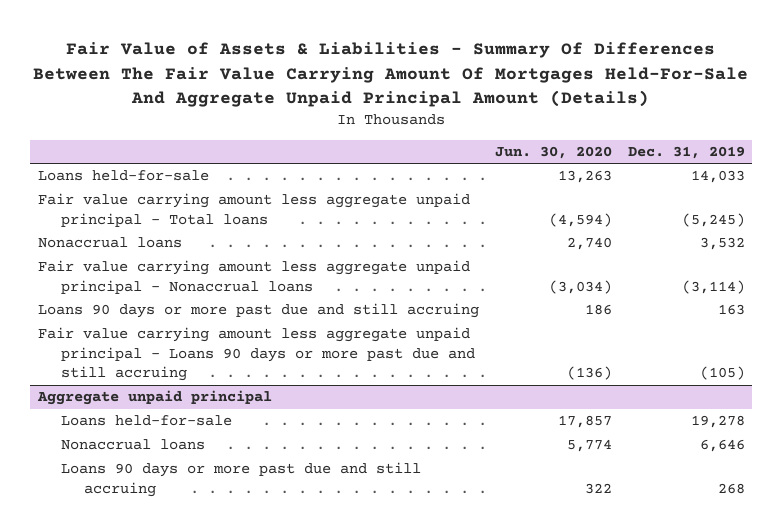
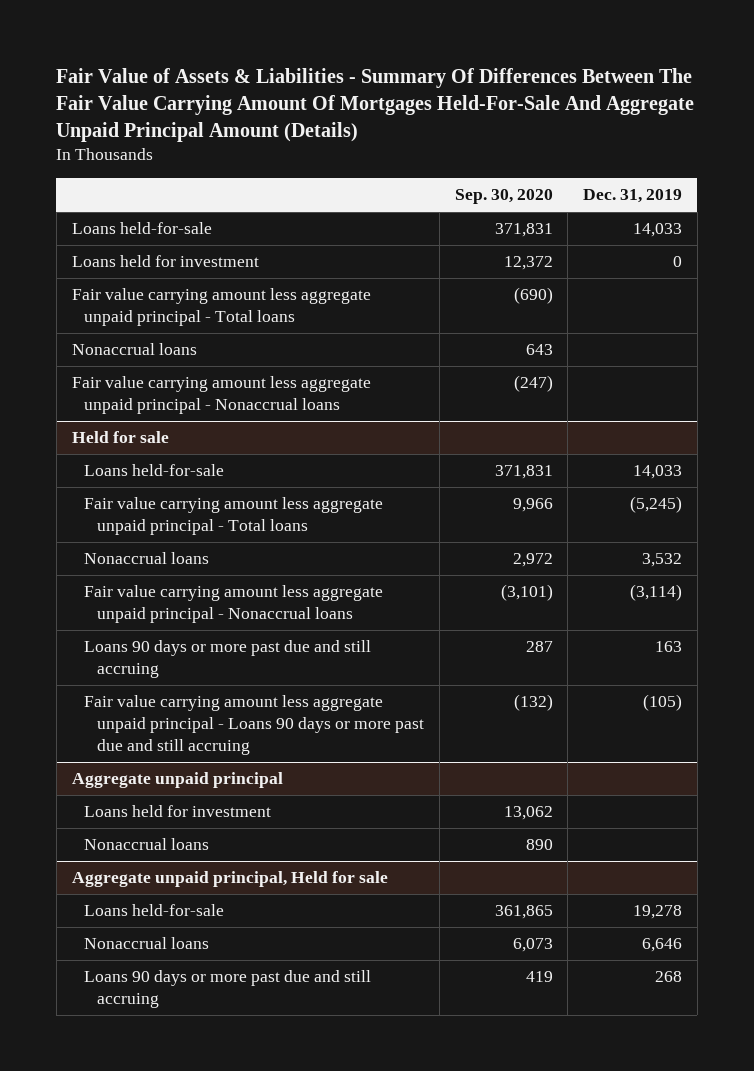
- | Jun. 30, 2020 | Dec. 31, 2019
+ | Sep. 30, 2020 | Dec. 31, 2019
+ Loans held for investment | 12,372 | 0
+ Fair value carrying amount less aggregate unpaid principal - Total loans | (690) |
+ Nonaccrual loans | 643 |
+ Fair value carrying amount less aggregate unpaid principal - Nonaccrual loans | (247) |
+ Held for sale
+ Loans held-for-sale | 371,831 | 14,033
@ Aggregate unpaid principal
+ Loans held for investment | 13,062 |
+ Nonaccrual loans | 890 |
+ Aggregate unpaid principal, Held for sale

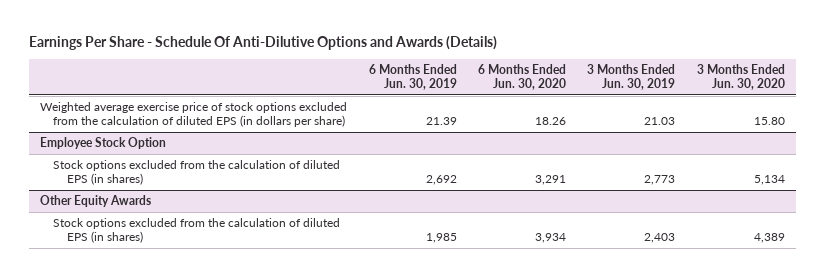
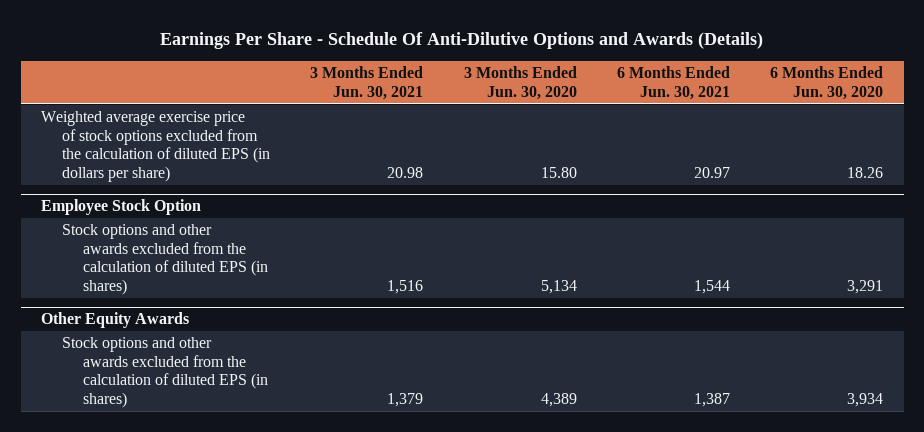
- | 6 Months Ended Jun. 30, 2019 | 6 Months Ended Jun. 30, 2020 | 3 Months Ended Jun. 30, 2019 | 3 Months Ended Jun. 30, 2020
+ | 3 Months Ended Jun. 30, 2021 | 3 Months Ended Jun. 30, 2020 | 6 Months Ended Jun. 30, 2021 | 6 Months Ended Jun. 30, 2020
@ Employee Stock Option
- Stock options excluded from the calculation of diluted EPS (in shares) | 2,692 | 3,291 | 2,773 | 5,134
+ Stock options and other awards excluded from the calculation of diluted EPS (in shares) | 1,516 | 5,134 | 1,544 | 3,291
@ Other Equity Awards
- Stock options excluded from the calculation of diluted EPS (in shares) | 1,985 | 3,934 | 2,403 | 4,389
+ Stock options and other awards excluded from the calculation of diluted EPS (in shares) | 1,379 | 4,389 | 1,387 | 3,934

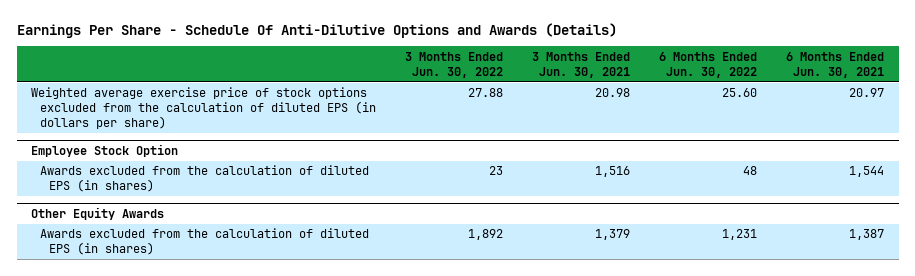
- | 3 Months Ended Jun. 30, 2021 | 3 Months Ended Jun. 30, 2020 | 6 Months Ended Jun. 30, 2021 | 6 Months Ended Jun. 30, 2020
+ | 3 Months Ended Jun. 30, 2022 | 3 Months Ended Jun. 30, 2021 | 6 Months Ended Jun. 30, 2022 | 6 Months Ended Jun. 30, 2021
@ Employee Stock Option
- Stock options and other awards excluded from the calculation of diluted EPS (in shares) | 1,516 | 5,134 | 1,544 | 3,291
+ Awards excluded from the calculation of diluted EPS (in shares) | 23 | 1,516 | 48 | 1,544
@ Other Equity Awards
- Stock options and other awards excluded from the calculation of diluted EPS (in shares) | 1,379 | 4,389 | 1,387 | 3,934
+ Awards excluded from the calculation of diluted EPS (in shares) | 1,892 | 1,379 | 1,231 | 1,387

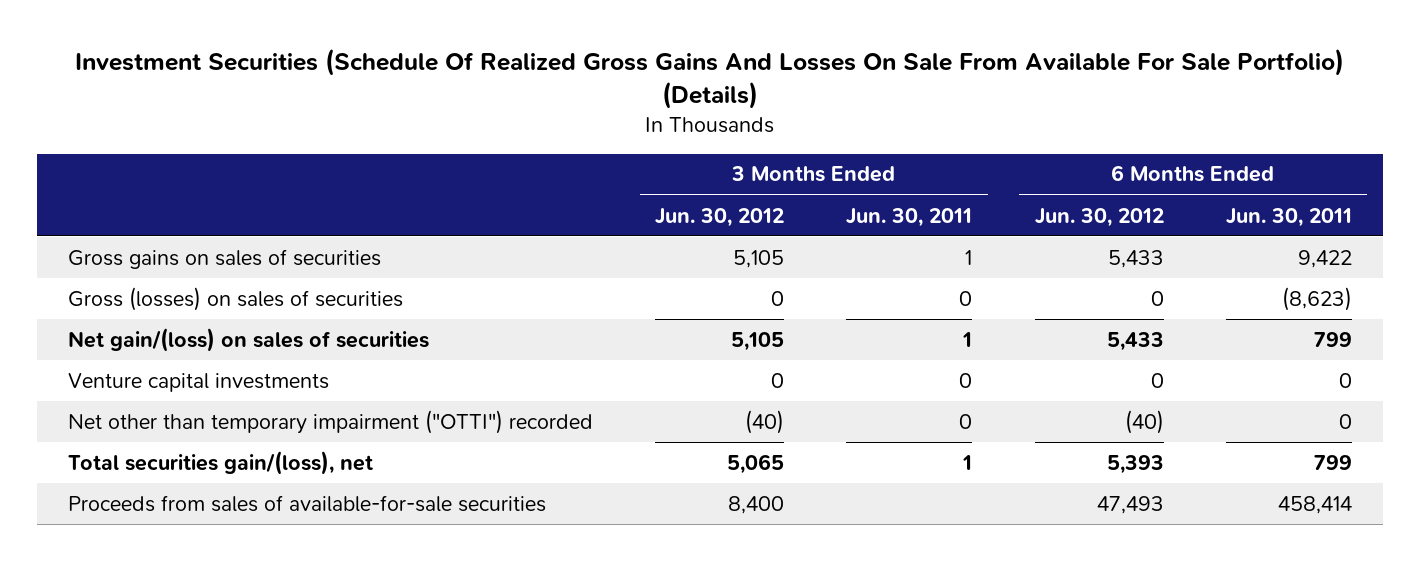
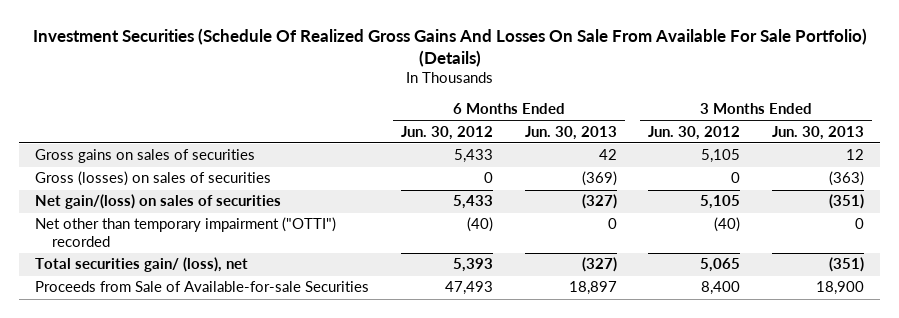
- | 3 Months Ended Jun. 30, 2012 | 3 Months Ended Jun. 30, 2011 | 6 Months Ended Jun. 30, 2012 | 6 Months Ended Jun. 30, 2011
+ | 6 Months Ended Jun. 30, 2012 | 6 Months Ended Jun. 30, 2013 | 3 Months Ended Jun. 30, 2012 | 3 Months Ended Jun. 30, 2013
- Venture capital investments | 0 | 0 | 0 | 0
- Total securities gain/(loss), net | 5,065 | 1 | 5,393 | 799
- Proceeds from sales of available-for-sale securities | 8,400 | | 47,493 | 458,414
+ Total securities gain/ (loss), net | 5,393 | (327) | 5,065 | (351)
+ Proceeds from Sale of Available-for-sale Securities | 47,493 | 18,897 | 8,400 | 18,900

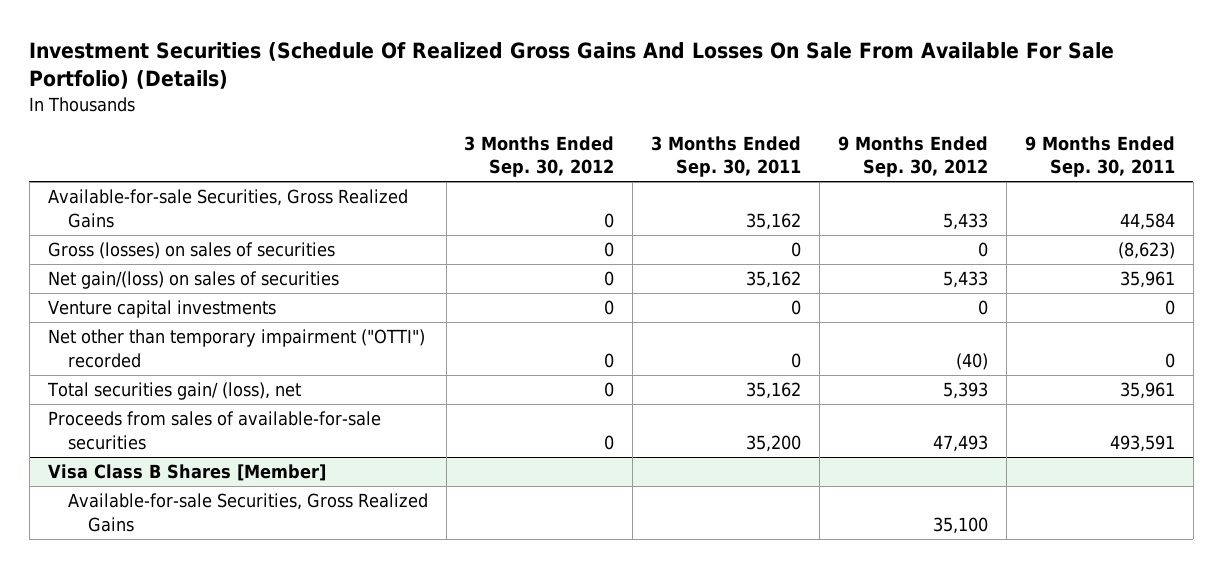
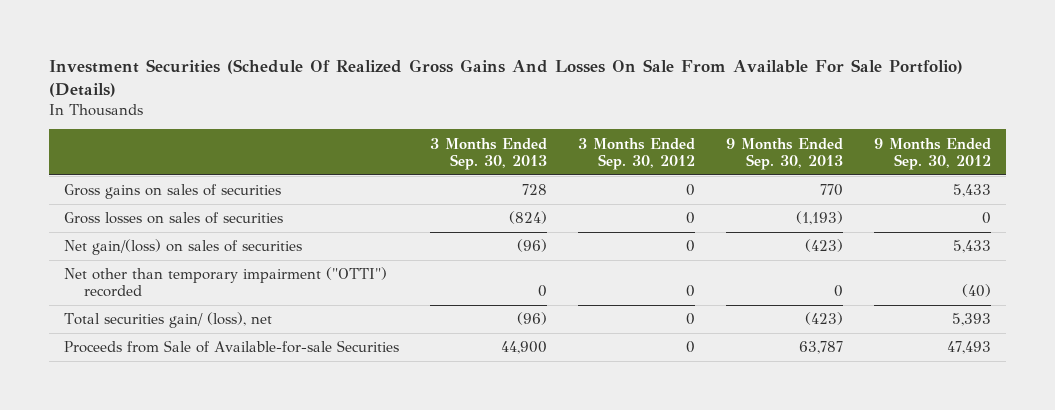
- | 3 Months Ended Sep. 30, 2012 | 3 Months Ended Sep. 30, 2011 | 9 Months Ended Sep. 30, 2012 | 9 Months Ended Sep. 30, 2011
+ | 3 Months Ended Sep. 30, 2013 | 3 Months Ended Sep. 30, 2012 | 9 Months Ended Sep. 30, 2013 | 9 Months Ended Sep. 30, 2012
- Available-for-sale Securities, Gross Realized Gains | 0 | 35,162 | 5,433 | 44,584
- Gross (losses) on sales of securities | 0 | 0 | 0 | (8,623)
+ Gross gains on sales of securities | 728 | 0 | 770 | 5,433
+ Gross losses on sales of securities | (824) | 0 | (1,193) | 0
- Venture capital investments | 0 | 0 | 0 | 0
- Proceeds from sales of available-for-sale securities | 0 | 35,200 | 47,493 | 493,591
- Visa Class B Shares [Member]
- Available-for-sale Securities, Gross Realized Gains | | | 35,100 |
+ Proceeds from Sale of Available-for-sale Securities | 44,900 | 0 | 63,787 | 47,493

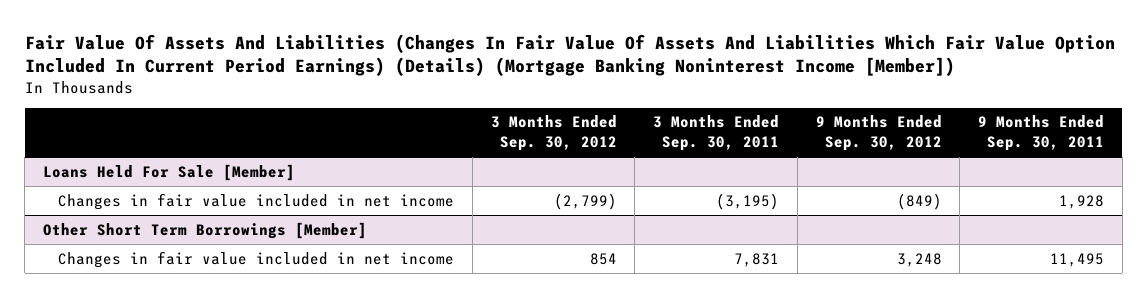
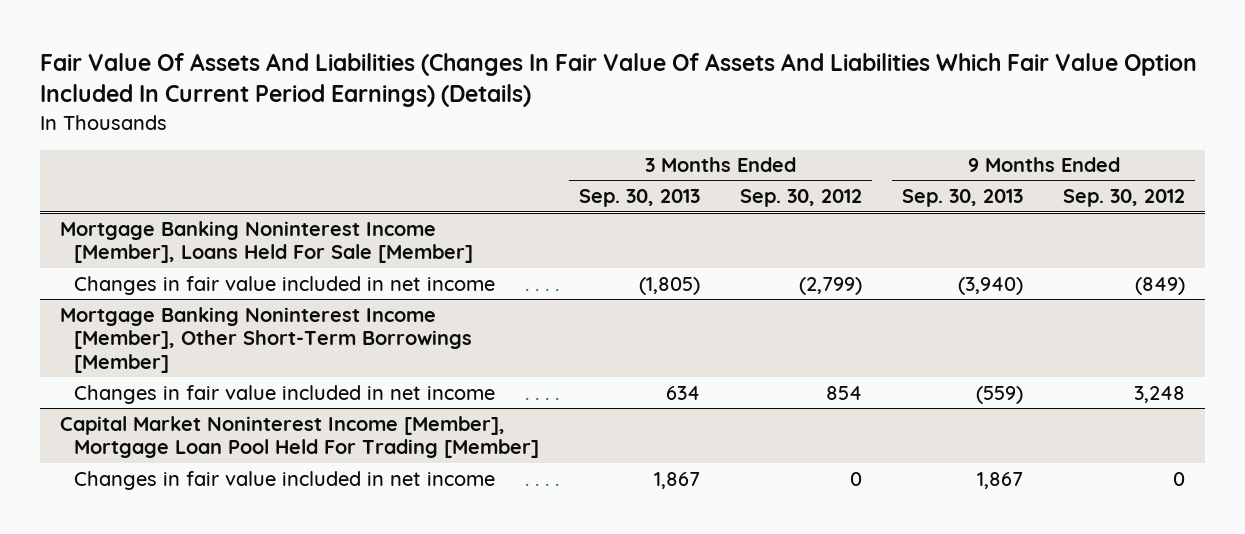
- Fair Value Of Assets And Liabilities (Changes In Fair Value Of Assets And Liabilities Which Fair Value Option Included In Current Period Earnings) (Details) (Mortgage Banking Noninterest Income [Member])
+ Fair Value Of Assets And Liabilities (Changes In Fair Value Of Assets And Liabilities Which Fair Value Option Included In Current Period Earnings) (Details)
- | 3 Months Ended Sep. 30, 2012 | 3 Months Ended Sep. 30, 2011 | 9 Months Ended Sep. 30, 2012 | 9 Months Ended Sep. 30, 2011
+ | 3 Months Ended Sep. 30, 2013 | 3 Months Ended Sep. 30, 2012 | 9 Months Ended Sep. 30, 2013 | 9 Months Ended Sep. 30, 2012
- Loans Held For Sale [Member]
+ Mortgage Banking Noninterest Income [Member], Loans Held For Sale [Member]
- Other Short Term Borrowings [Member]
+ Mortgage Banking Noninterest Income [Member], Other Short-Term Borrowings [Member]
+ Capital Market Noninterest Income [Member], Mortgage Loan Pool Held For Trading [Member]
+ Changes in fair value included in net income | 1,867 | 0 | 1,867 | 0

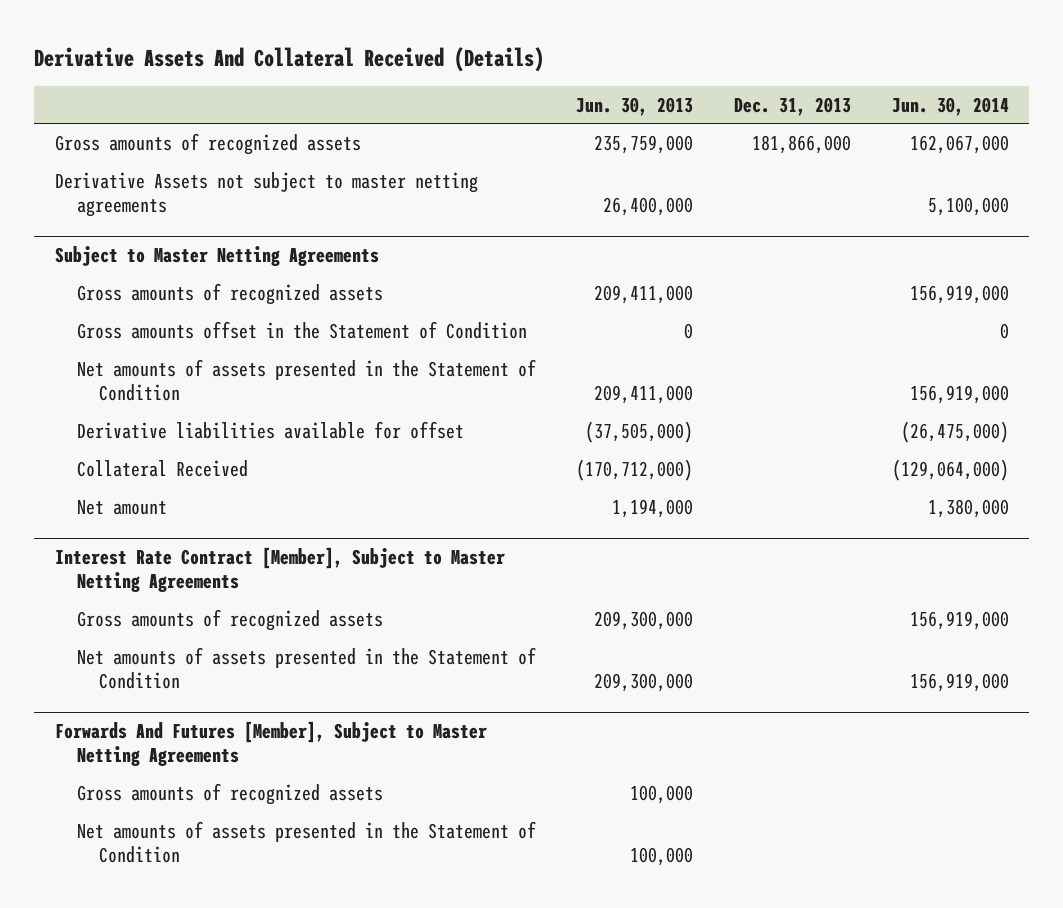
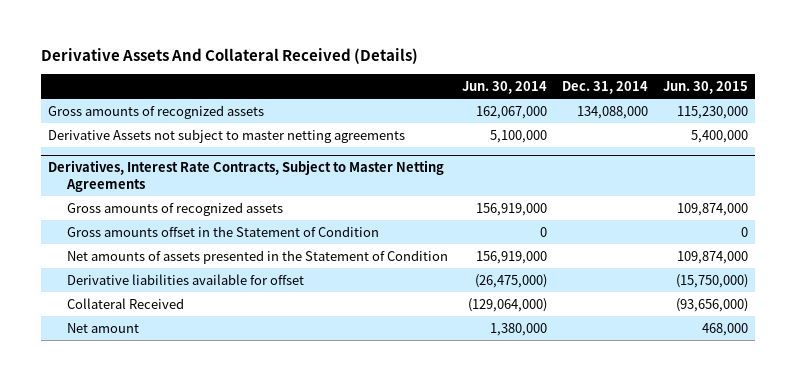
- | Jun. 30, 2013 | Dec. 31, 2013 | Jun. 30, 2014
+ | Jun. 30, 2014 | Dec. 31, 2014 | Jun. 30, 2015
- Subject to Master Netting Agreements
+ Derivatives, Interest Rate Contracts, Subject to Master Netting Agreements
- Interest Rate Contract [Member], Subject to Master Netting Agreements
- Gross amounts of recognized assets | 209,300,000 | | 156,919,000
- Net amounts of assets presented in the Statement of Condition | 209,300,000 | | 156,919,000
- Forwards And Futures [Member], Subject to Master Netting Agreements
- Gross amounts of recognized assets | 100,000 | |
- Net amounts of assets presented in the Statement of Condition | 100,000 | |

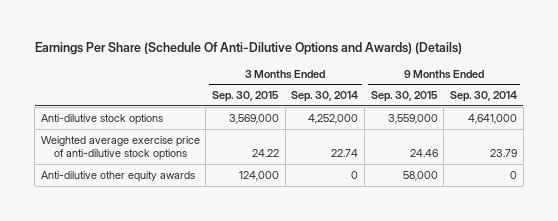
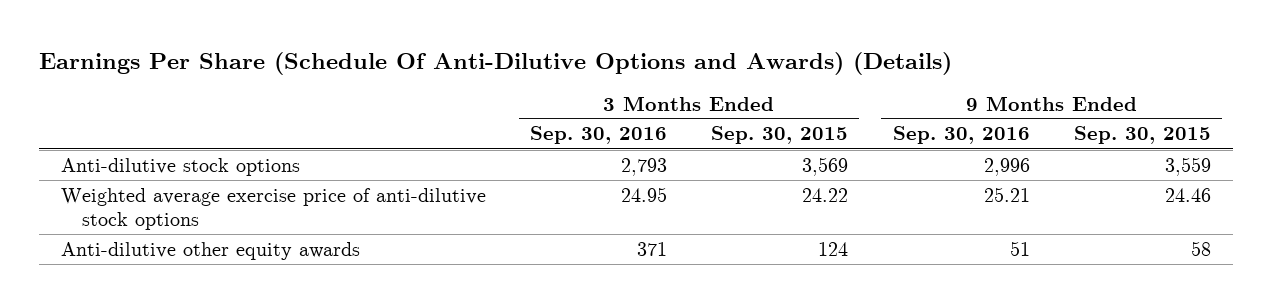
- | 3 Months Ended Sep. 30, 2015 | 3 Months Ended Sep. 30, 2014 | 9 Months Ended Sep. 30, 2015 | 9 Months Ended Sep. 30, 2014
+ | 3 Months Ended Sep. 30, 2016 | 3 Months Ended Sep. 30, 2015 | 9 Months Ended Sep. 30, 2016 | 9 Months Ended Sep. 30, 2015
- Anti-dilutive stock options | 3,569,000 | 4,252,000 | 3,559,000 | 4,641,000
+ Anti-dilutive stock options | 2,793 | 3,569 | 2,996 | 3,559
- Anti-dilutive other equity awards | 124,000 | 0 | 58,000 | 0
+ Anti-dilutive other equity awards | 371 | 124 | 51 | 58

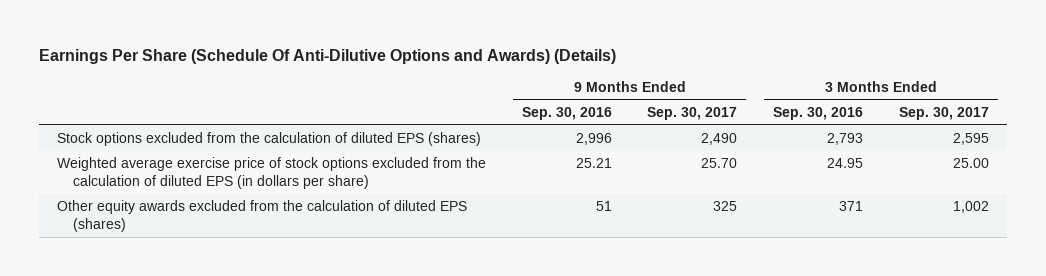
- | 3 Months Ended Sep. 30, 2016 | 3 Months Ended Sep. 30, 2015 | 9 Months Ended Sep. 30, 2016 | 9 Months Ended Sep. 30, 2015
+ | 9 Months Ended Sep. 30, 2016 | 9 Months Ended Sep. 30, 2017 | 3 Months Ended Sep. 30, 2016 | 3 Months Ended Sep. 30, 2017
- Anti-dilutive stock options | 2,793 | 3,569 | 2,996 | 3,559
- Weighted average exercise price of anti-dilutive stock options | 24.95 | 24.22 | 25.21 | 24.46
- Anti-dilutive other equity awards | 371 | 124 | 51 | 58
+ Stock options excluded from the calculation of diluted EPS (shares) | 2,996 | 2,490 | 2,793 | 2,595
+ Weighted average exercise price of stock options excluded from the calculation of diluted EPS (in dollars per share) | 25.21 | 25.70 | 24.95 | 25.00
+ Other equity awards excluded from the calculation of diluted EPS (shares) | 51 | 325 | 371 | 1,002

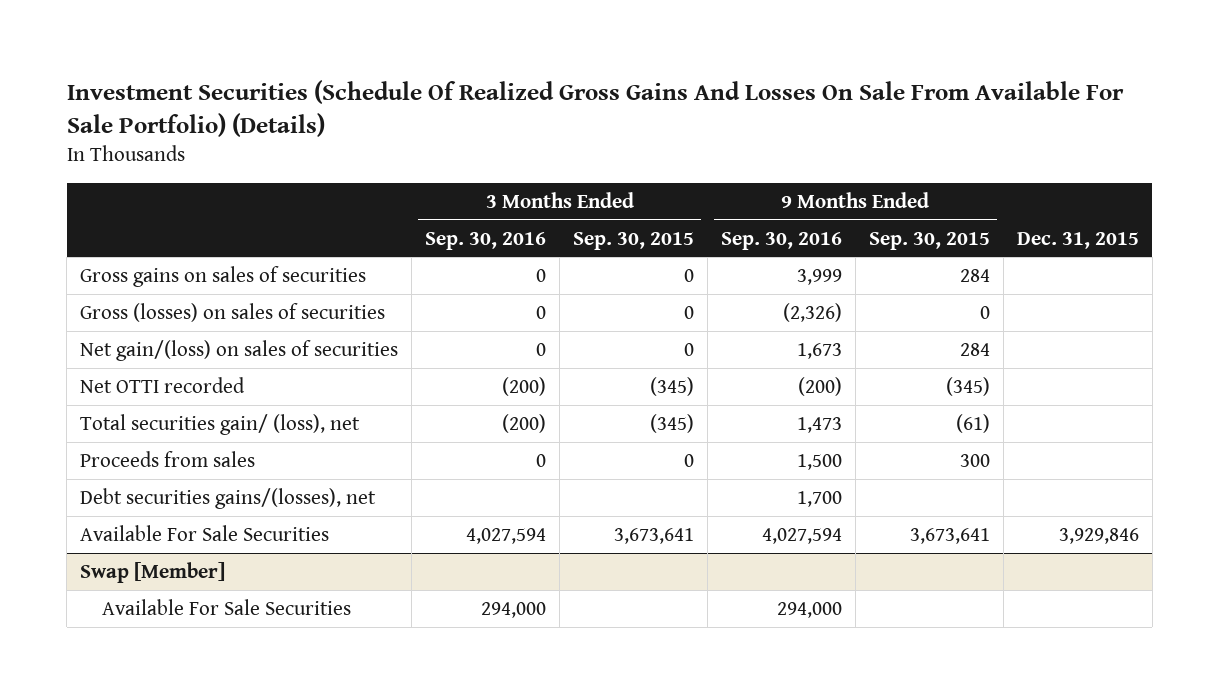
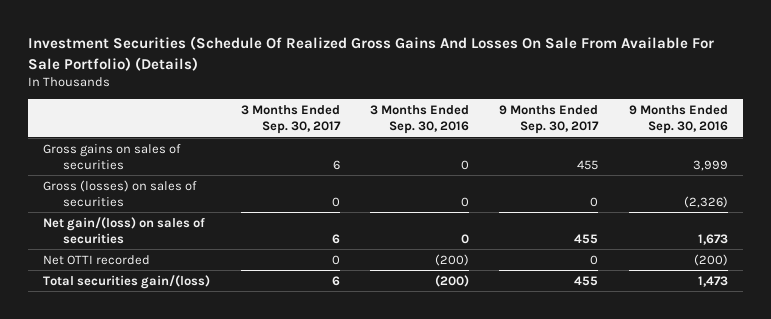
- | 3 Months Ended Sep. 30, 2016 | 3 Months Ended Sep. 30, 2015 | 9 Months Ended Sep. 30, 2016 | 9 Months Ended Sep. 30, 2015 | Dec. 31, 2015
+ | 3 Months Ended Sep. 30, 2017 | 3 Months Ended Sep. 30, 2016 | 9 Months Ended Sep. 30, 2017 | 9 Months Ended Sep. 30, 2016
- Total securities gain/ (loss), net | (200) | (345) | 1,473 | (61) |
- Proceeds from sales | 0 | 0 | 1,500 | 300 |
- Debt securities gains/(losses), net | | | 1,700 | |
- Available For Sale Securities | 4,027,594 | 3,673,641 | 4,027,594 | 3,673,641 | 3,929,846
- Swap [Member]
- Available For Sale Securities | 294,000 | | 294,000 | |
+ Total securities gain/(loss) | 6 | (200) | 455 | 1,473

